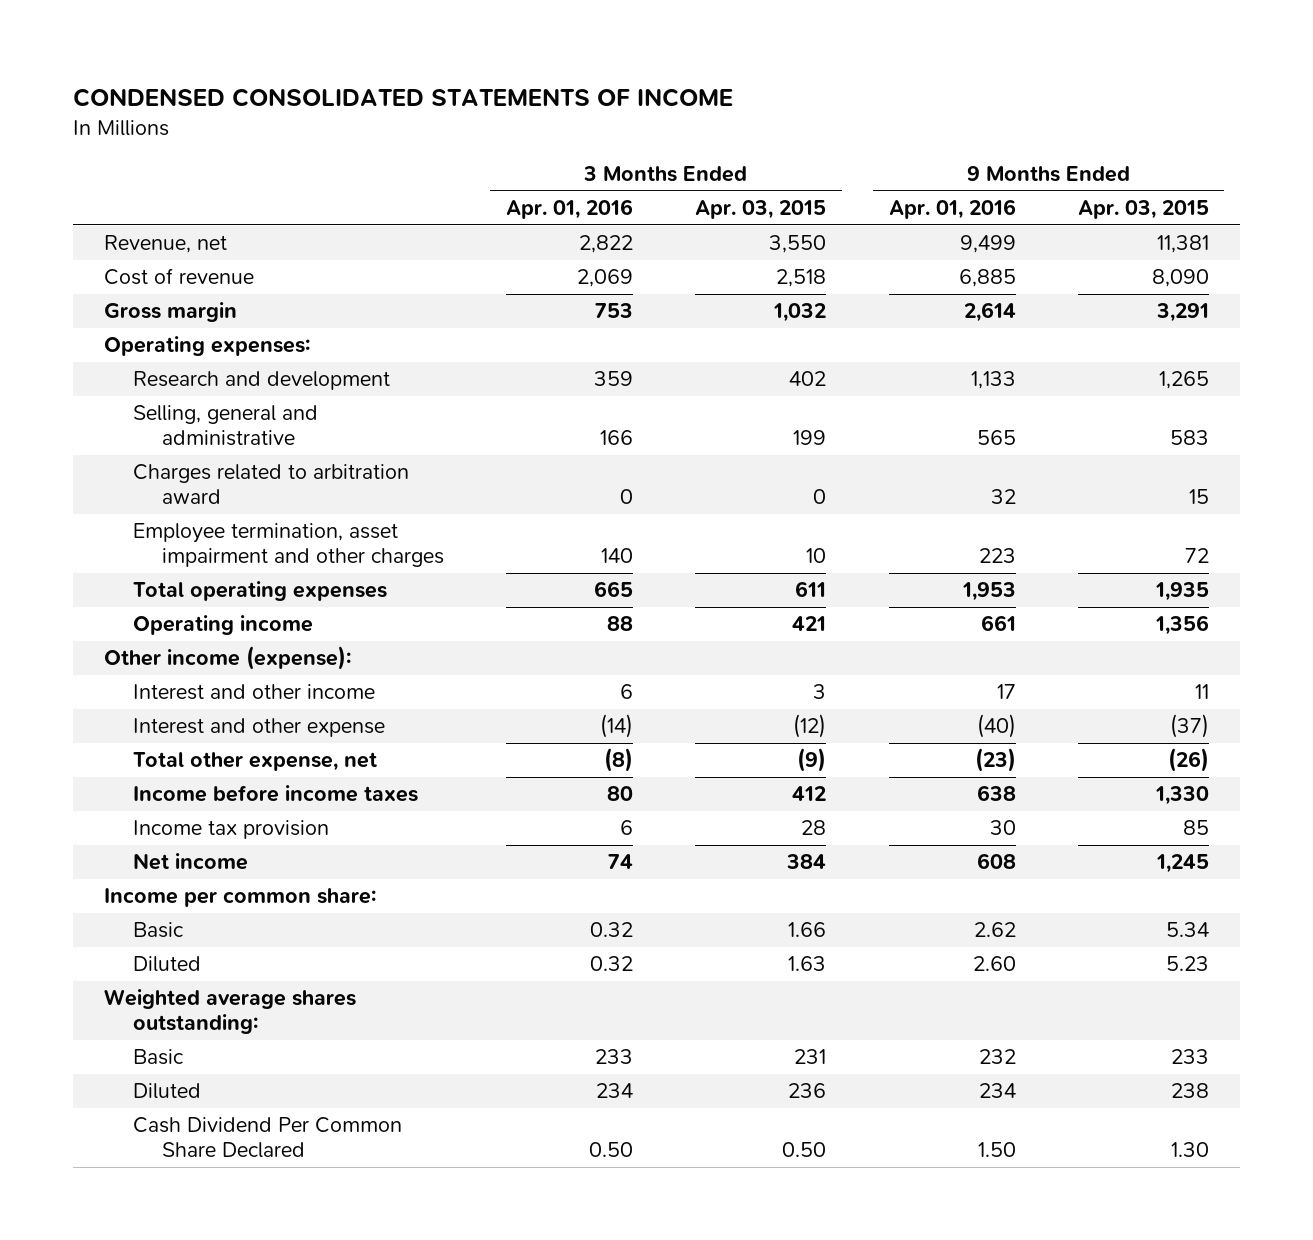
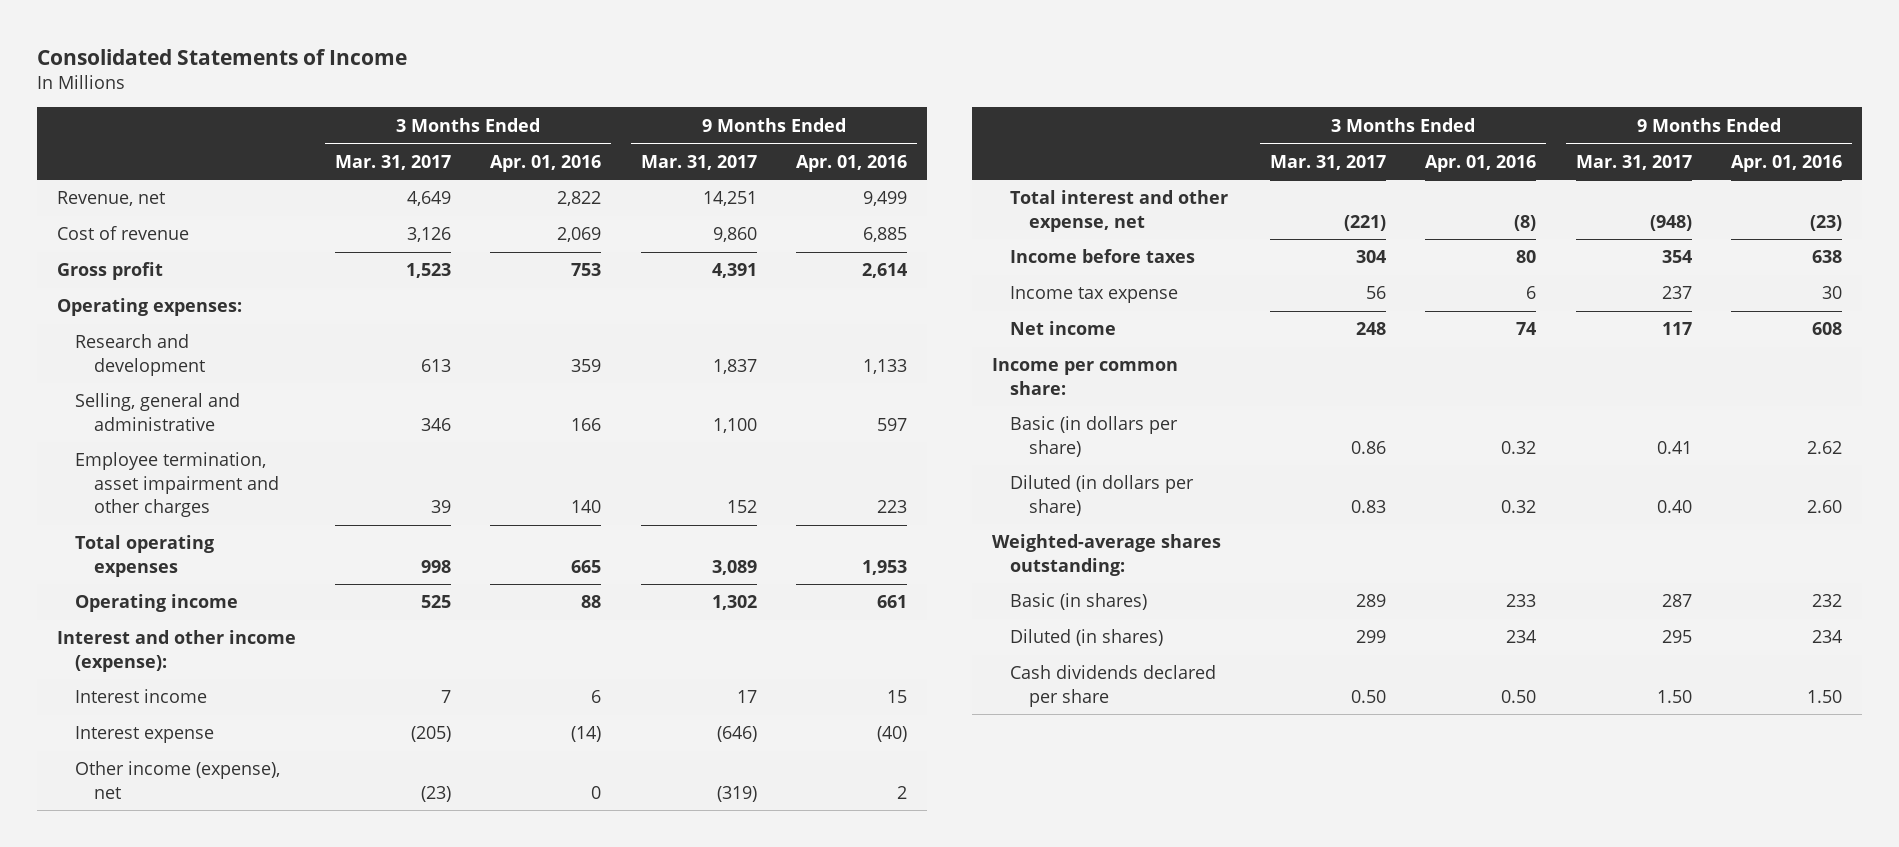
- CONDENSED CONSOLIDATED STATEMENTS OF INCOME
+ Consolidated Statements of Income
- | 3 Months Ended Apr. 01, 2016 | 3 Months Ended Apr. 03, 2015 | 9 Months Ended Apr. 01, 2016 | 9 Months Ended Apr. 03, 2015
+ | 3 Months Ended Mar. 31, 2017 | 3 Months Ended Apr. 01, 2016 | 9 Months Ended Mar. 31, 2017 | 9 Months Ended Apr. 01, 2016
- Gross margin | 753 | 1,032 | 2,614 | 3,291
+ Gross profit | 1,523 | 753 | 4,391 | 2,614
- Selling, general and administrative | 166 | 199 | 565 | 583
- Charges related to arbitration award | 0 | 0 | 32 | 15
+ Selling, general and administrative | 346 | 166 | 1,100 | 597
- Other income (expense):
- Interest and other income | 6 | 3 | 17 | 11
- Interest and other expense | (14) | (12) | (40) | (37)
- Total other expense, net | (8) | (9) | (23) | (26)
- Income before income taxes | 80 | 412 | 638 | 1,330
- Income tax provision | 6 | 28 | 30 | 85
+ Interest and other income (expense):
+ Interest income | 7 | 6 | 17 | 15
+ Interest expense | (205) | (14) | (646) | (40)
+ Other income (expense), net | (23) | 0 | (319) | 2
+ Total interest and other expense, net | (221) | (8) | (948) | (23)
+ Income before taxes | 304 | 80 | 354 | 638
+ Income tax expense | 56 | 6 | 237 | 30
- Basic | 0.32 | 1.66 | 2.62 | 5.34
- Diluted | 0.32 | 1.63 | 2.60 | 5.23
- Weighted average shares outstanding:
- Basic | 233 | 231 | 232 | 233
- Diluted | 234 | 236 | 234 | 238
- Cash Dividend Per Common Share Declared | 0.50 | 0.50 | 1.50 | 1.30
+ Basic (in dollars per share) | 0.86 | 0.32 | 0.41 | 2.62
+ Diluted (in dollars per share) | 0.83 | 0.32 | 0.40 | 2.60
+ Weighted-average shares outstanding:
+ Basic (in shares) | 289 | 233 | 287 | 232
+ Diluted (in shares) | 299 | 234 | 295 | 234
+ Cash dividends declared per share | 0.50 | 0.50 | 1.50 | 1.50

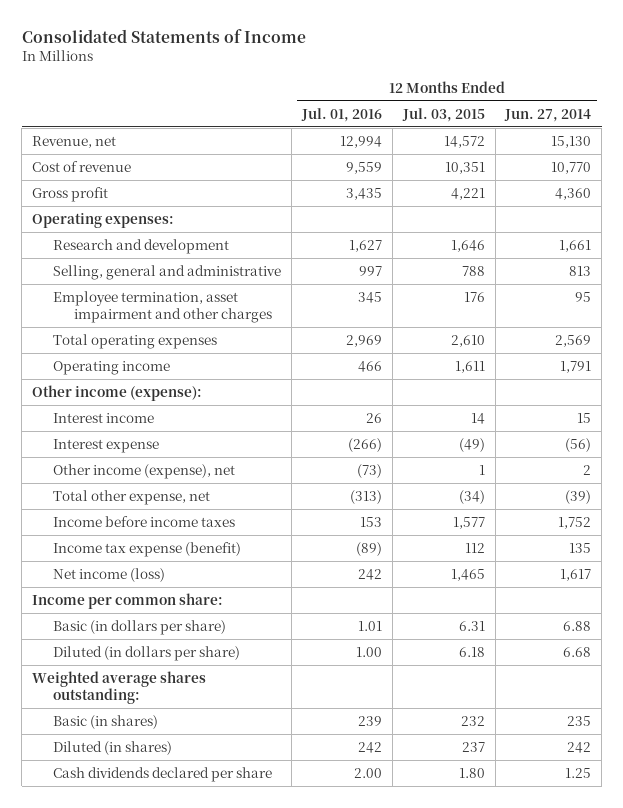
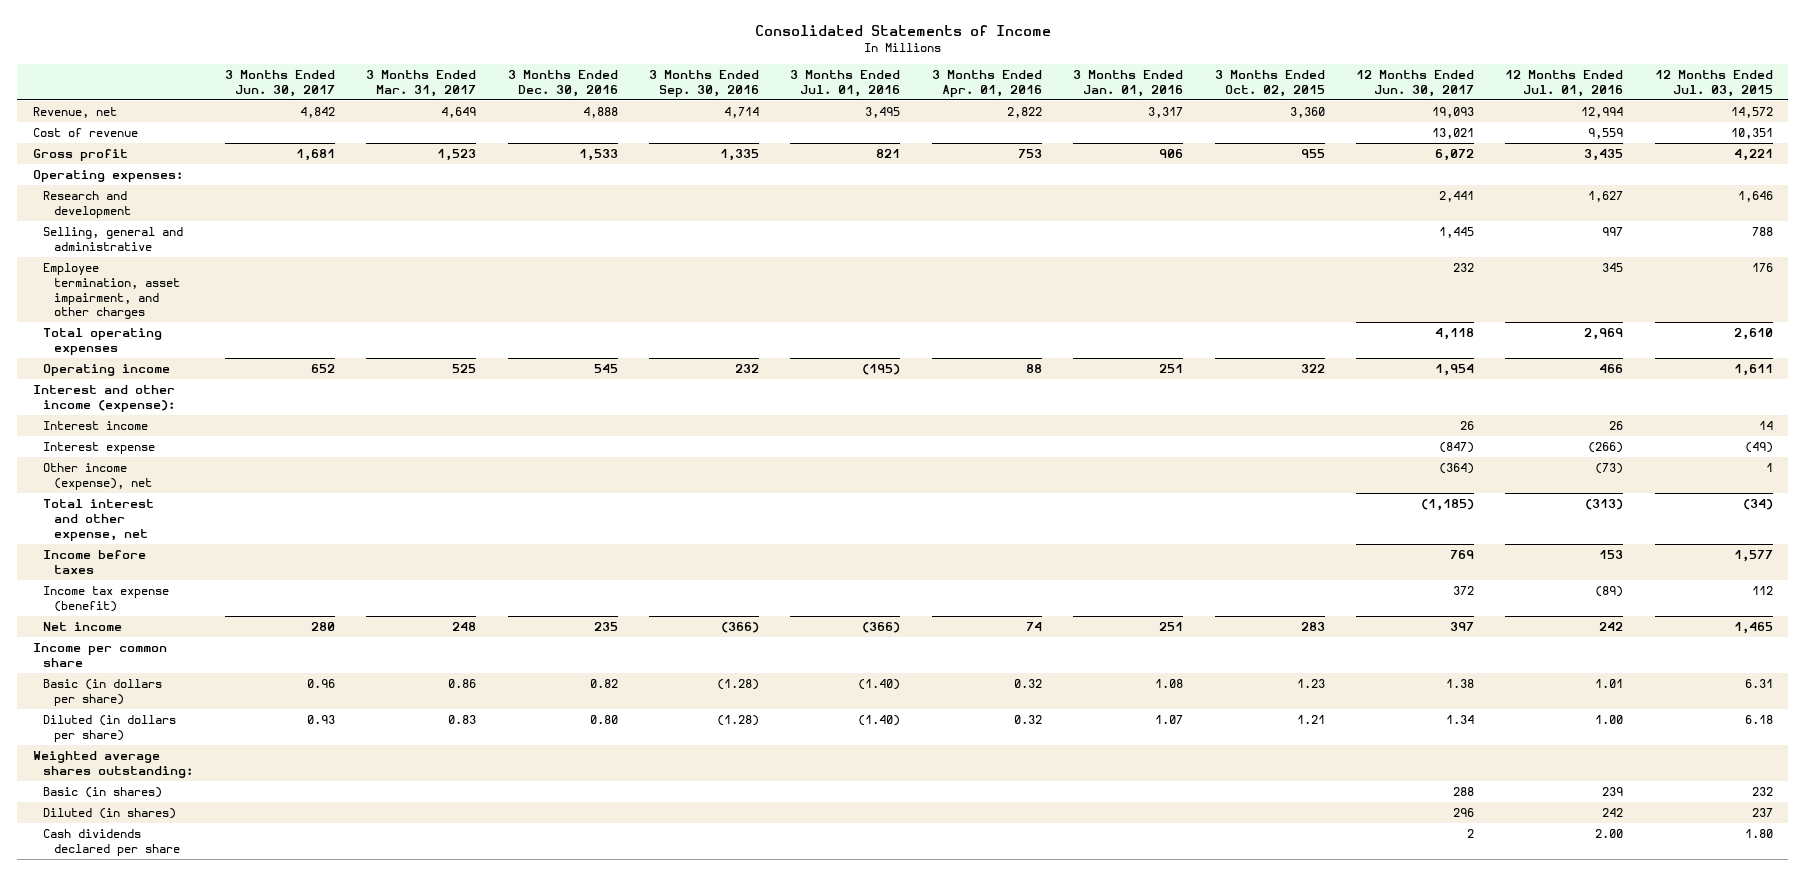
- | 12 Months Ended Jul. 01, 2016 | 12 Months Ended Jul. 03, 2015 | 12 Months Ended Jun. 27, 2014
+ | 3 Months Ended Jun. 30, 2017 | 3 Months Ended Mar. 31, 2017 | 3 Months Ended Dec. 30, 2016 | 3 Months Ended Sep. 30, 2016 | 3 Months Ended Jul. 01, 2016 | 3 Months Ended Apr. 01, 2016 | 3 Months Ended Jan. 01, 2016 | 3 Months Ended Oct. 02, 2015 | 12 Months Ended Jun. 30, 2017 | 12 Months Ended Jul. 01, 2016 | 12 Months Ended Jul. 03, 2015
- Employee termination, asset impairment and other charges | 345 | 176 | 95
+ Employee termination, asset impairment, and other charges | | | | | | | | | 232 | 345 | 176
- Other income (expense):
+ Interest and other income (expense):
- Total other expense, net | (313) | (34) | (39)
- Income before income taxes | 153 | 1,577 | 1,752
+ Total interest and other expense, net | | | | | | | | | (1,185) | (313) | (34)
+ Income before taxes | | | | | | | | | 769 | 153 | 1,577
- Net income (loss) | 242 | 1,465 | 1,617
- Income per common share:
+ Net income | 280 | 248 | 235 | (366) | (366) | 74 | 251 | 283 | 397 | 242 | 1,465
+ Income per common share

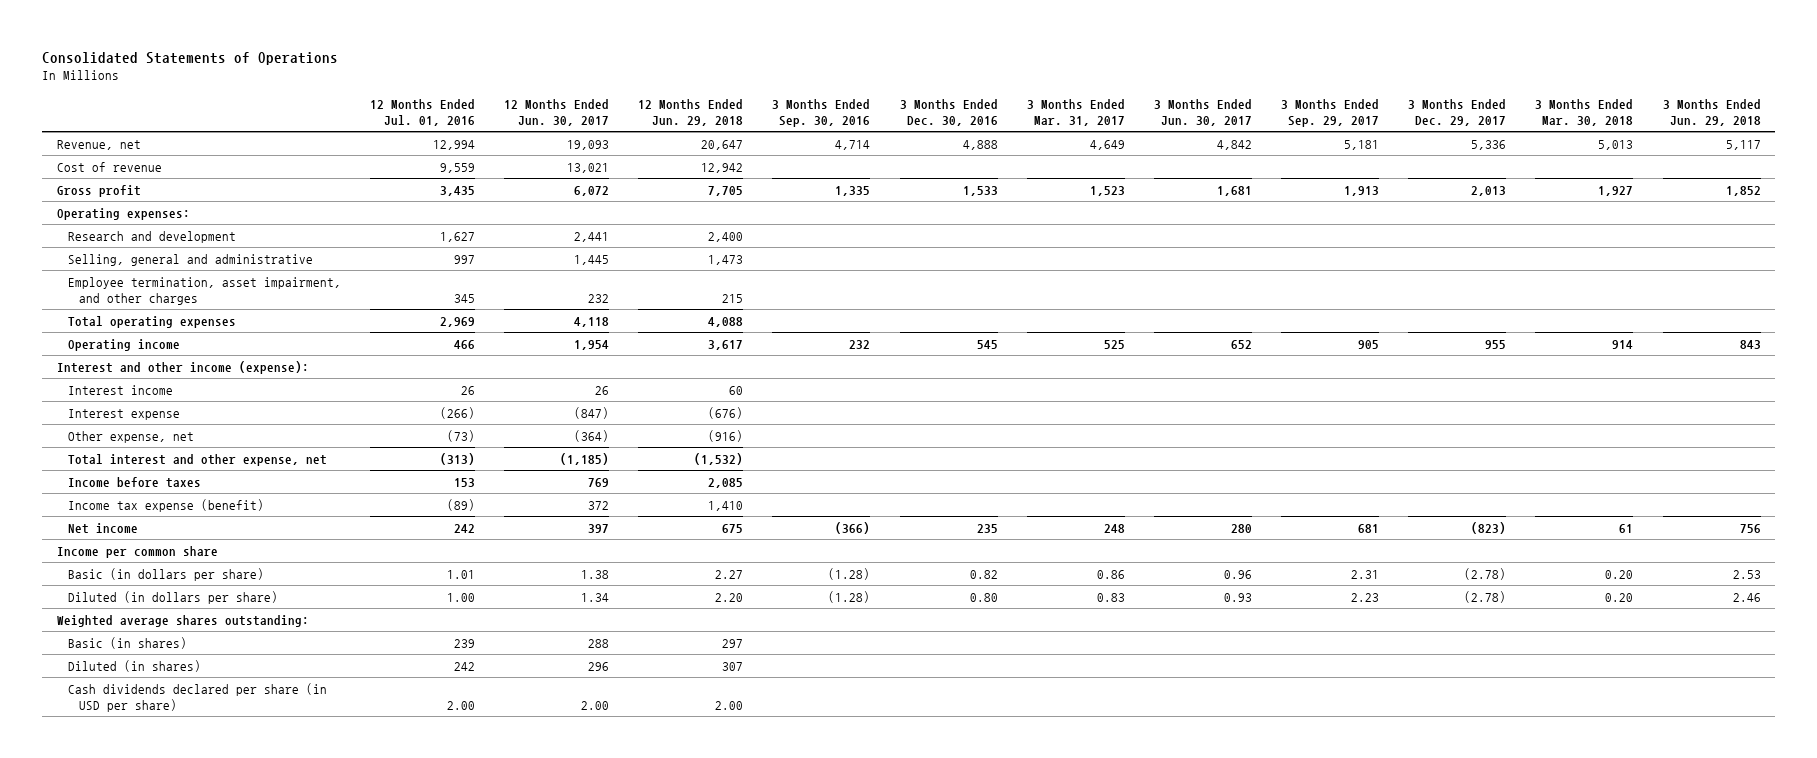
- Consolidated Statements of Income
+ Consolidated Statements of Operations
- | 3 Months Ended Jun. 30, 2017 | 3 Months Ended Mar. 31, 2017 | 3 Months Ended Dec. 30, 2016 | 3 Months Ended Sep. 30, 2016 | 3 Months Ended Jul. 01, 2016 | 3 Months Ended Apr. 01, 2016 | 3 Months Ended Jan. 01, 2016 | 3 Months Ended Oct. 02, 2015 | 12 Months Ended Jun. 30, 2017 | 12 Months Ended Jul. 01, 2016 | 12 Months Ended Jul. 03, 2015
+ | 12 Months Ended Jul. 01, 2016 | 12 Months Ended Jun. 30, 2017 | 12 Months Ended Jun. 29, 2018 | 3 Months Ended Sep. 30, 2016 | 3 Months Ended Dec. 30, 2016 | 3 Months Ended Mar. 31, 2017 | 3 Months Ended Jun. 30, 2017 | 3 Months Ended Sep. 29, 2017 | 3 Months Ended Dec. 29, 2017 | 3 Months Ended Mar. 30, 2018 | 3 Months Ended Jun. 29, 2018
- Other income (expense), net | | | | | | | | | (364) | (73) | 1
+ Other expense, net | (73) | (364) | (916) | | | | | | | |
- Cash dividends declared per share | | | | | | | | | 2 | 2.00 | 1.80
+ Cash dividends declared per share (in USD per share) | 2.00 | 2.00 | 2.00 | | | | | | | |

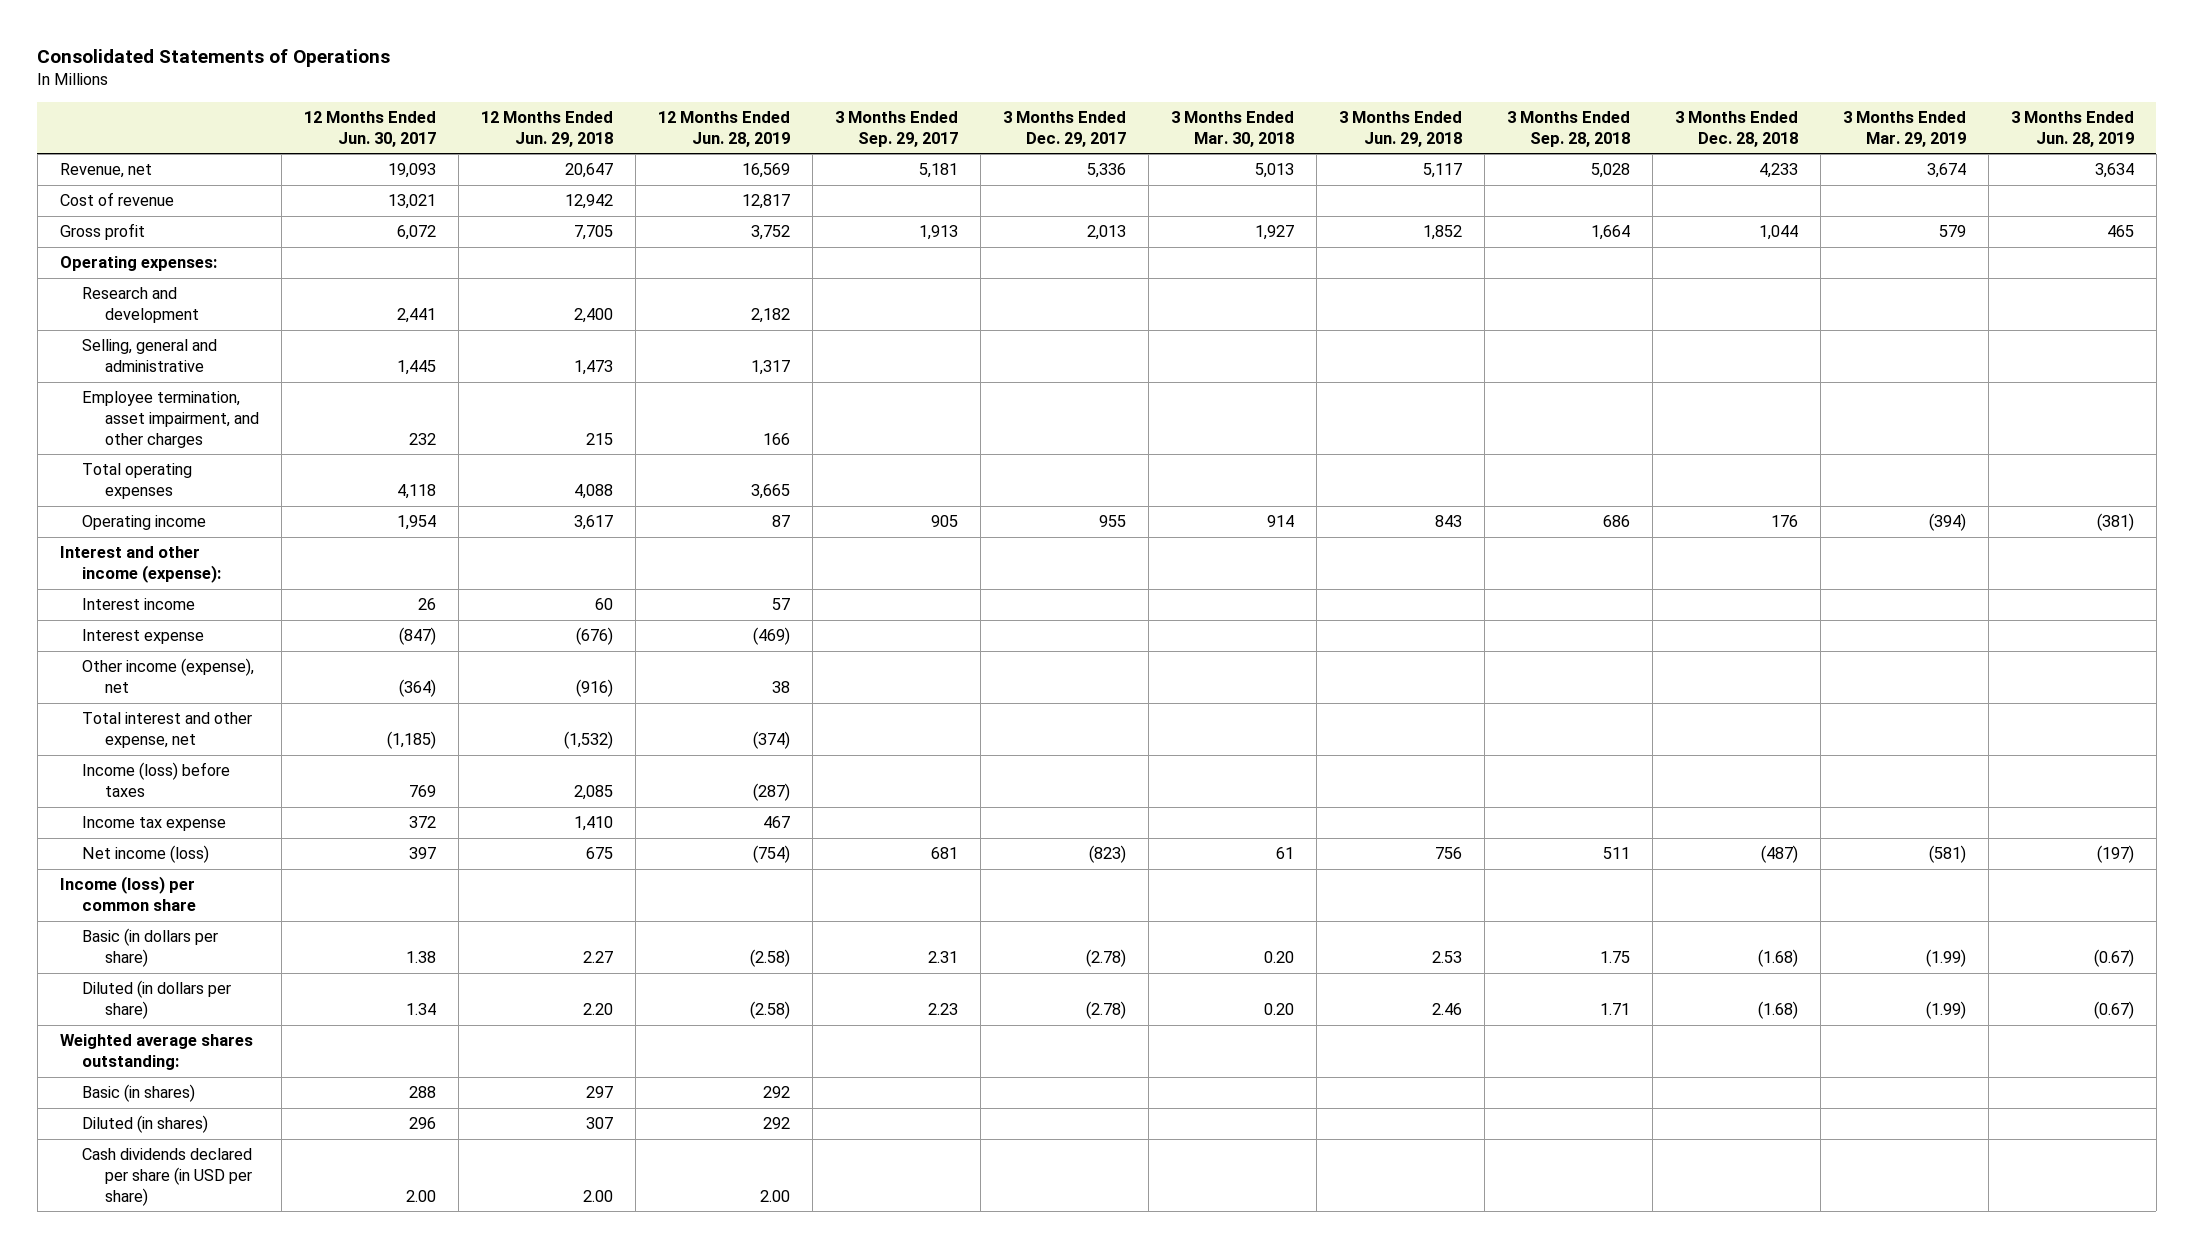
- | 12 Months Ended Jul. 01, 2016 | 12 Months Ended Jun. 30, 2017 | 12 Months Ended Jun. 29, 2018 | 3 Months Ended Sep. 30, 2016 | 3 Months Ended Dec. 30, 2016 | 3 Months Ended Mar. 31, 2017 | 3 Months Ended Jun. 30, 2017 | 3 Months Ended Sep. 29, 2017 | 3 Months Ended Dec. 29, 2017 | 3 Months Ended Mar. 30, 2018 | 3 Months Ended Jun. 29, 2018
+ | 12 Months Ended Jun. 30, 2017 | 12 Months Ended Jun. 29, 2018 | 12 Months Ended Jun. 28, 2019 | 3 Months Ended Sep. 29, 2017 | 3 Months Ended Dec. 29, 2017 | 3 Months Ended Mar. 30, 2018 | 3 Months Ended Jun. 29, 2018 | 3 Months Ended Sep. 28, 2018 | 3 Months Ended Dec. 28, 2018 | 3 Months Ended Mar. 29, 2019 | 3 Months Ended Jun. 28, 2019
- Other expense, net | (73) | (364) | (916) | | | | | | | |
+ Other income (expense), net | (364) | (916) | 38 | | | | | | | |
- Income before taxes | 153 | 769 | 2,085 | | | | | | | |
- Income tax expense (benefit) | (89) | 372 | 1,410 | | | | | | | |
- Net income | 242 | 397 | 675 | (366) | 235 | 248 | 280 | 681 | (823) | 61 | 756
- Income per common share
+ Income (loss) before taxes | 769 | 2,085 | (287) | | | | | | | |
+ Income tax expense | 372 | 1,410 | 467 | | | | | | | |
+ Net income (loss) | 397 | 675 | (754) | 681 | (823) | 61 | 756 | 511 | (487) | (581) | (197)
+ Income (loss) per common share

